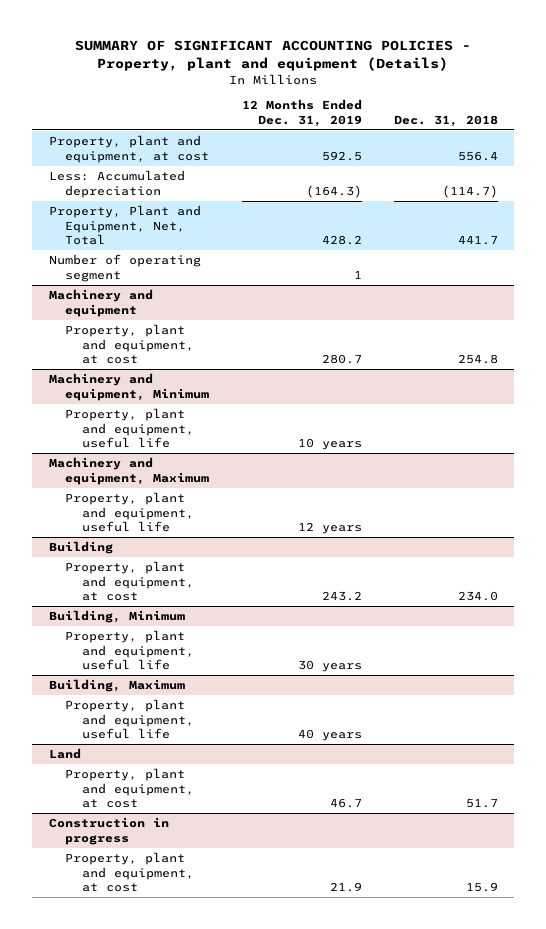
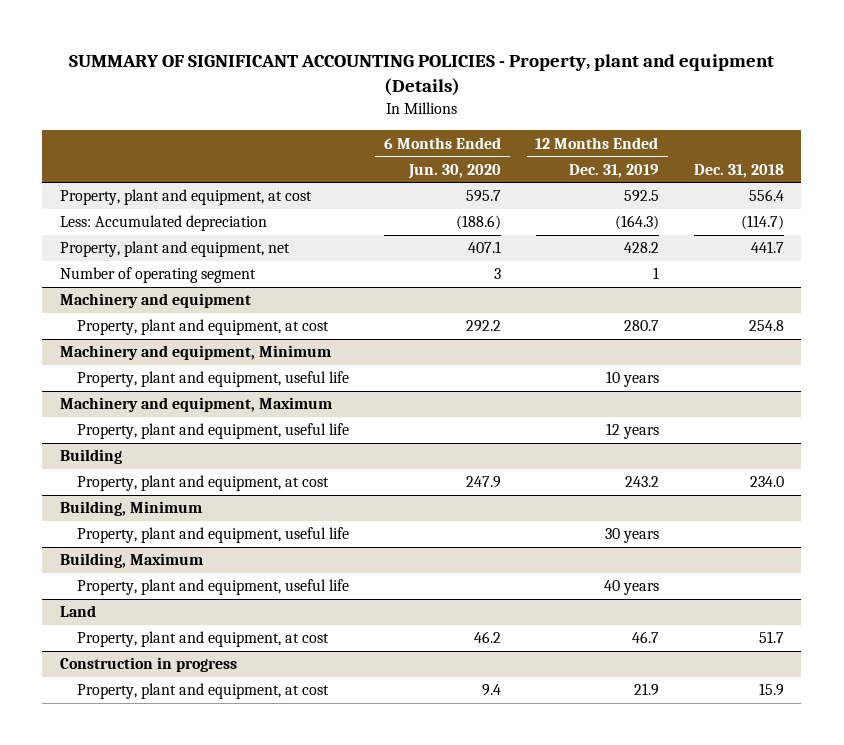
- | 12 Months Ended Dec. 31, 2019 | Dec. 31, 2018
+ | 6 Months Ended Jun. 30, 2020 | 12 Months Ended Dec. 31, 2019 | Dec. 31, 2018
- Property, Plant and Equipment, Net, Total | 428.2 | 441.7
+ Property, plant and equipment, net | 407.1 | 428.2 | 441.7

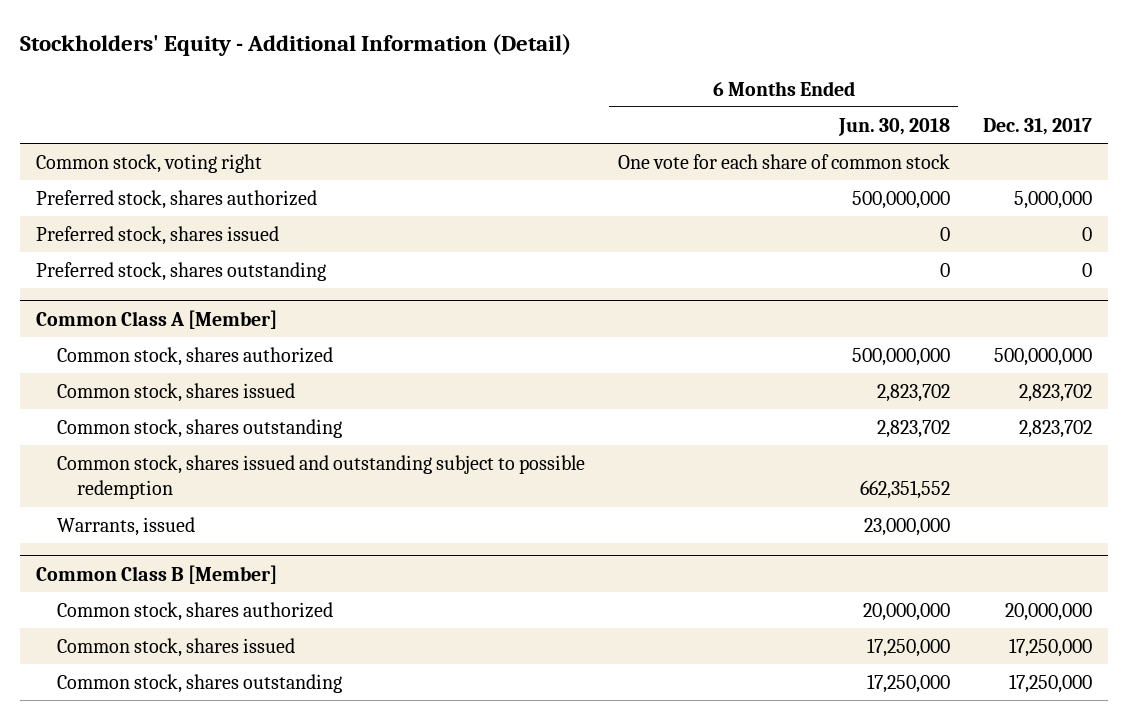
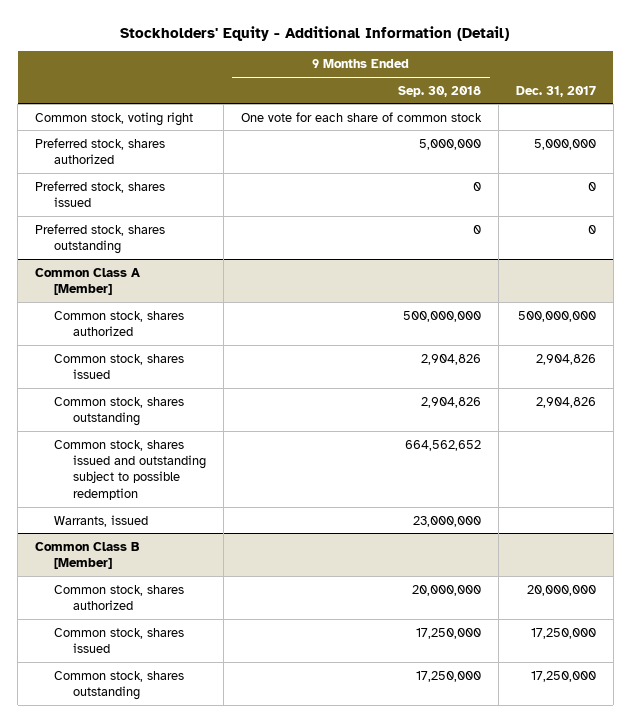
- | 6 Months Ended Jun. 30, 2018 | Dec. 31, 2017
+ | 9 Months Ended Sep. 30, 2018 | Dec. 31, 2017
@ Common Class A [Member]
- Common stock, shares issued | 2,823,702 | 2,823,702
- Common stock, shares outstanding | 2,823,702 | 2,823,702
+ Common stock, shares issued | 2,904,826 | 2,904,826
+ Common stock, shares outstanding | 2,904,826 | 2,904,826

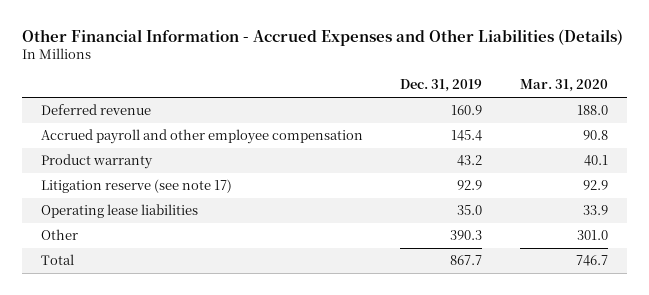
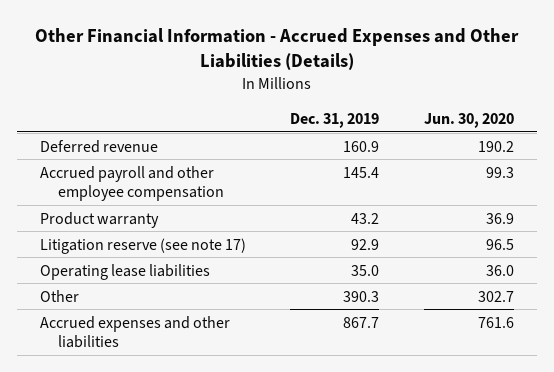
- | Dec. 31, 2019 | Mar. 31, 2020
+ | Dec. 31, 2019 | Jun. 30, 2020
- Total | 867.7 | 746.7
+ Accrued expenses and other liabilities | 867.7 | 761.6

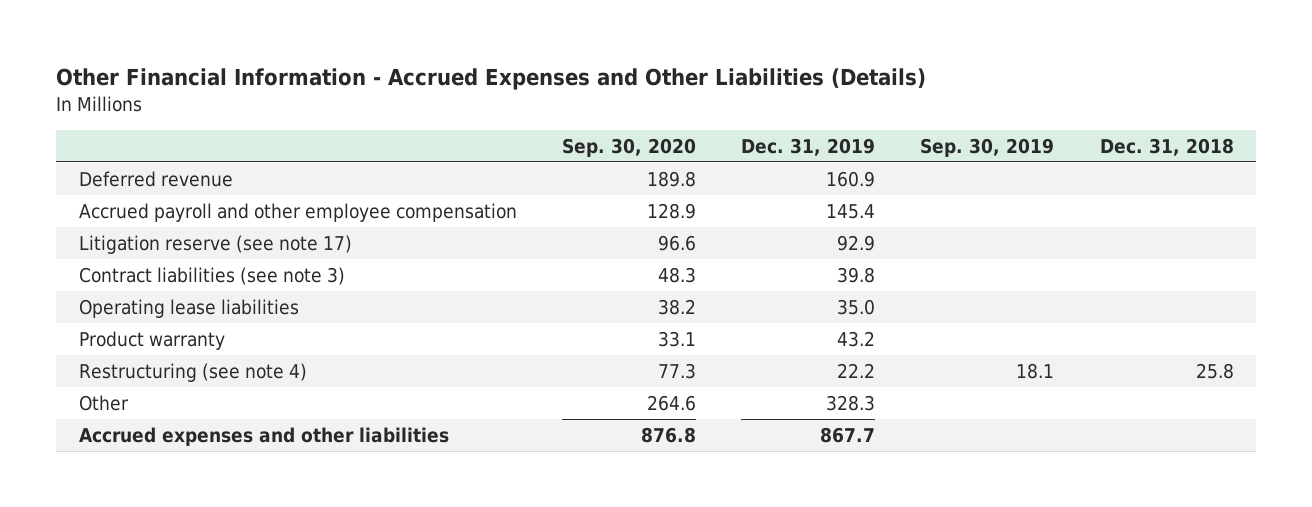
- | Dec. 31, 2019 | Jun. 30, 2020
+ | Sep. 30, 2020 | Dec. 31, 2019 | Sep. 30, 2019 | Dec. 31, 2018
+ Contract liabilities (see note 3) | 48.3 | 39.8 | |
- Other | 390.3 | 302.7
moved down: Product warranty | 33.1 | 43.2 | |
+ Restructuring (see note 4) | 77.3 | 22.2 | 18.1 | 25.8
+ Other | 264.6 | 328.3 | |

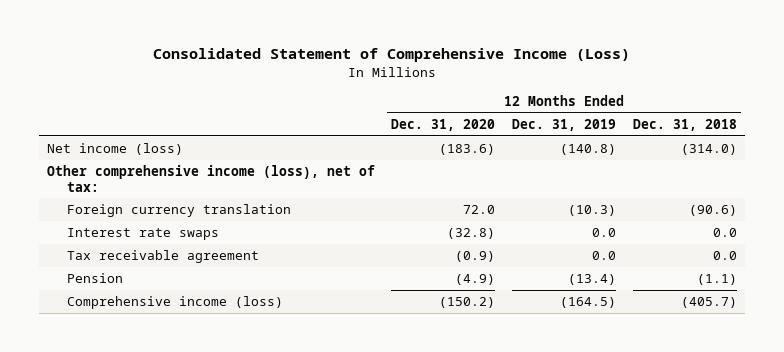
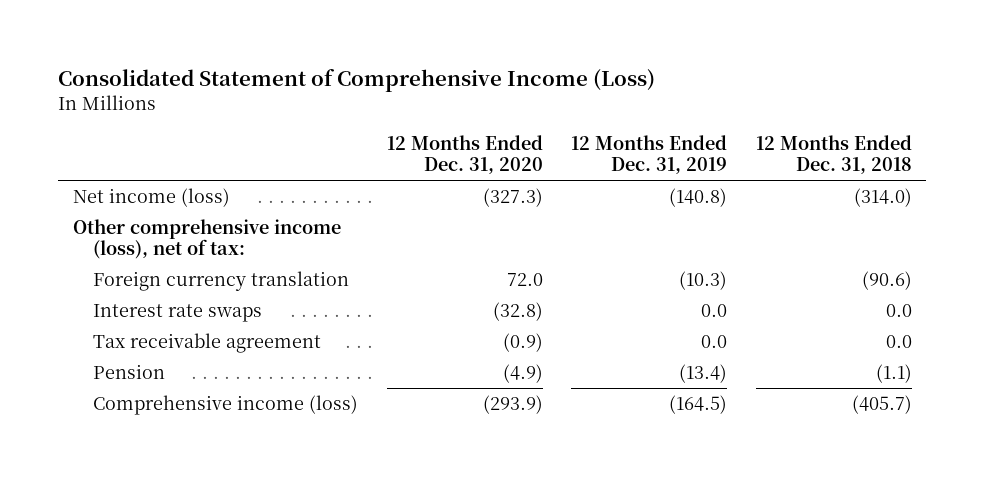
- Net income (loss) | (183.6) | (140.8) | (314.0)
+ Net income (loss) | (327.3) | (140.8) | (314.0)
- Comprehensive income (loss) | (150.2) | (164.5) | (405.7)
+ Comprehensive income (loss) | (293.9) | (164.5) | (405.7)

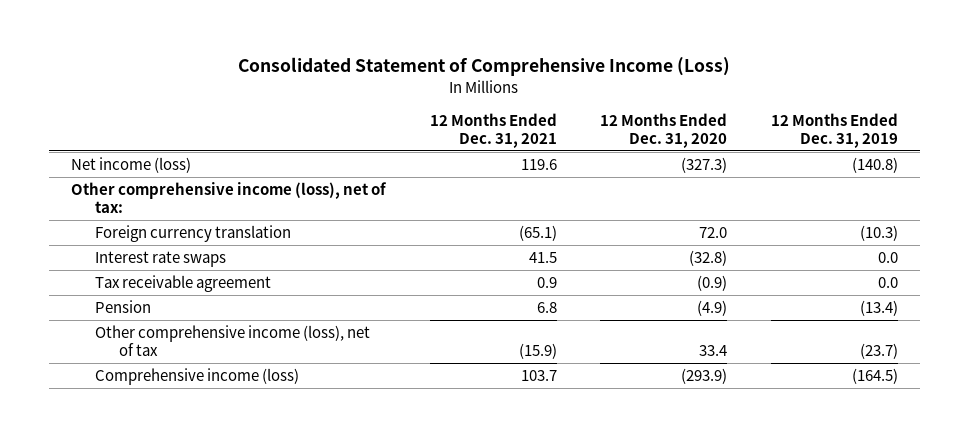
- | 12 Months Ended Dec. 31, 2020 | 12 Months Ended Dec. 31, 2019 | 12 Months Ended Dec. 31, 2018
+ | 12 Months Ended Dec. 31, 2021 | 12 Months Ended Dec. 31, 2020 | 12 Months Ended Dec. 31, 2019
+ Other comprehensive income (loss), net of tax | (15.9) | 33.4 | (23.7)

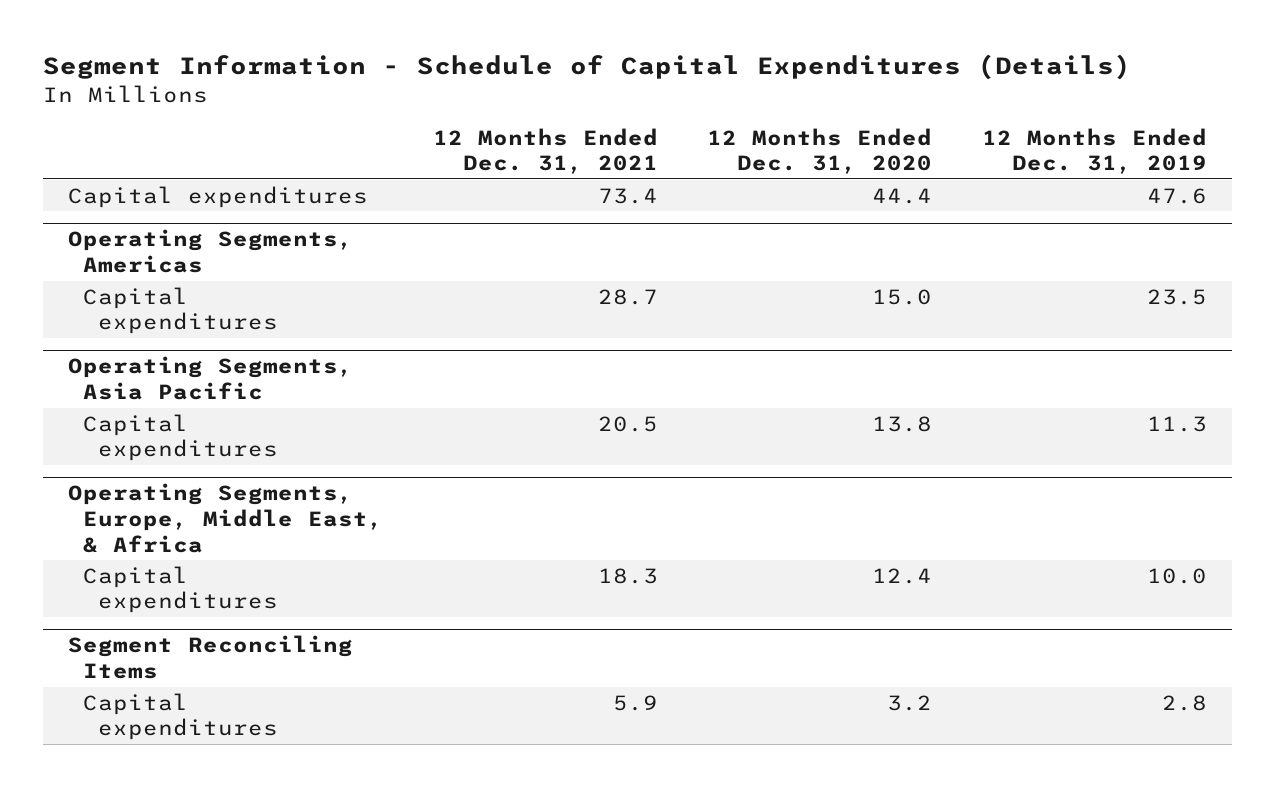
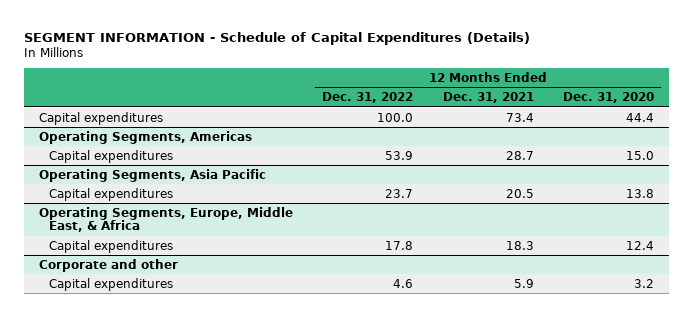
- Segment Information - Schedule of Capital Expenditures (Details)
+ SEGMENT INFORMATION - Schedule of Capital Expenditures (Details)
- | 12 Months Ended Dec. 31, 2021 | 12 Months Ended Dec. 31, 2020 | 12 Months Ended Dec. 31, 2019
+ | 12 Months Ended Dec. 31, 2022 | 12 Months Ended Dec. 31, 2021 | 12 Months Ended Dec. 31, 2020
- Segment Reconciling Items
+ Corporate and other

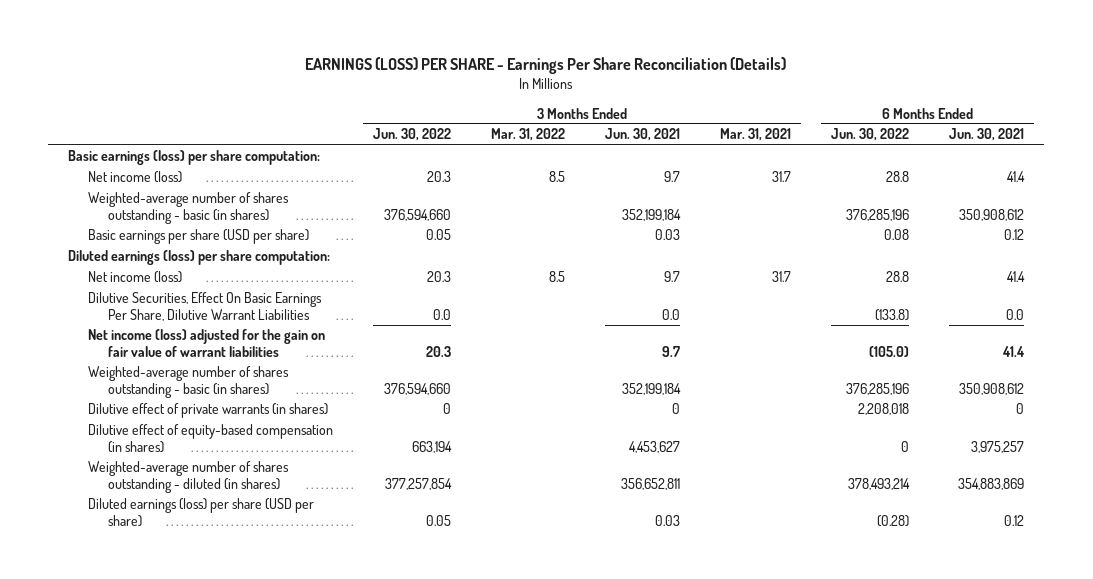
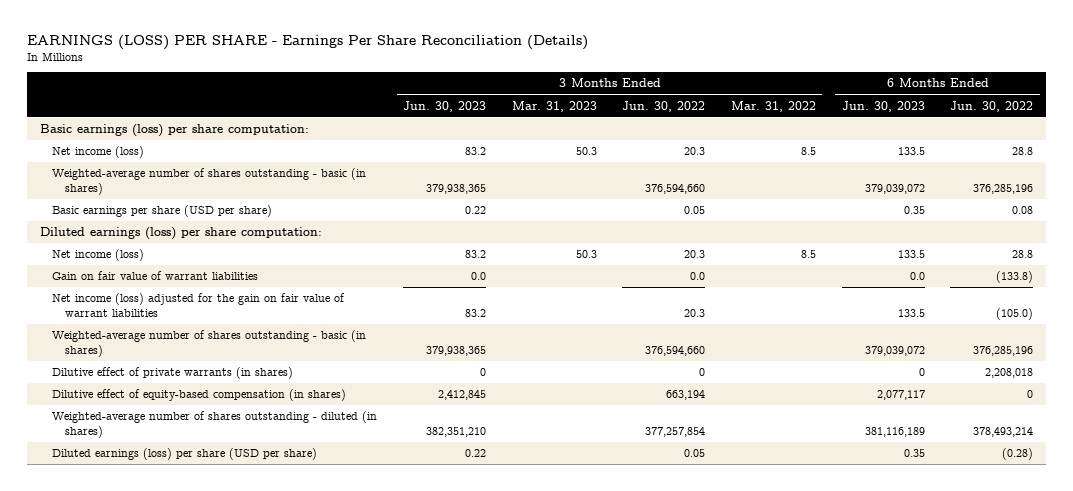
- | 3 Months Ended Jun. 30, 2022 | 3 Months Ended Mar. 31, 2022 | 3 Months Ended Jun. 30, 2021 | 3 Months Ended Mar. 31, 2021 | 6 Months Ended Jun. 30, 2022 | 6 Months Ended Jun. 30, 2021
+ | 3 Months Ended Jun. 30, 2023 | 3 Months Ended Mar. 31, 2023 | 3 Months Ended Jun. 30, 2022 | 3 Months Ended Mar. 31, 2022 | 6 Months Ended Jun. 30, 2023 | 6 Months Ended Jun. 30, 2022
- Dilutive Securities, Effect On Basic Earnings Per Share, Dilutive Warrant Liabilities | 0.0 | | 0.0 | | (133.8) | 0.0
+ Gain on fair value of warrant liabilities | 0.0 | | 0.0 | | 0.0 | (133.8)

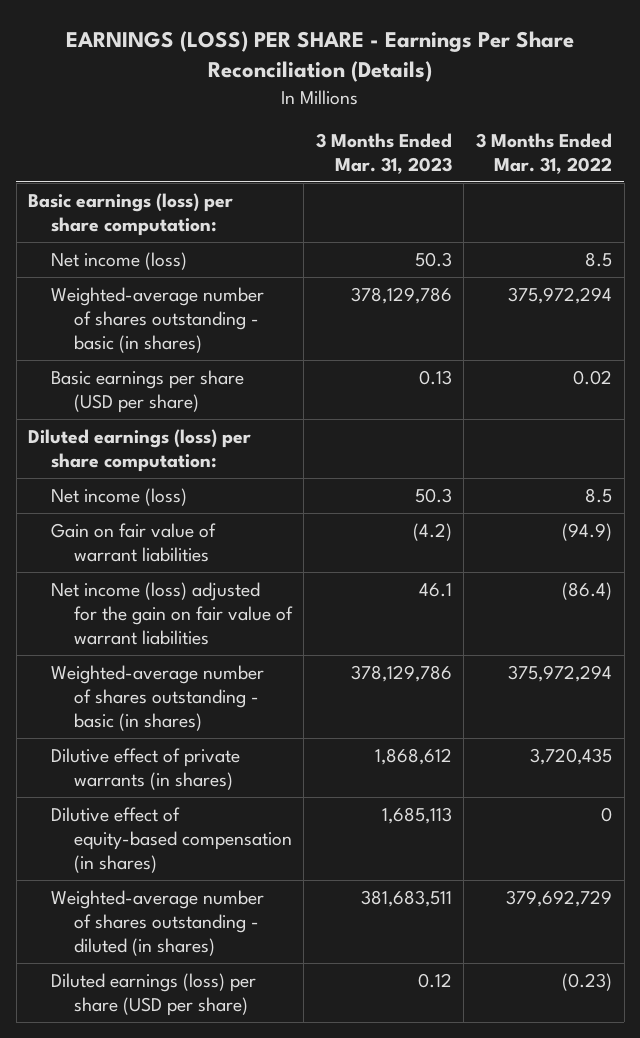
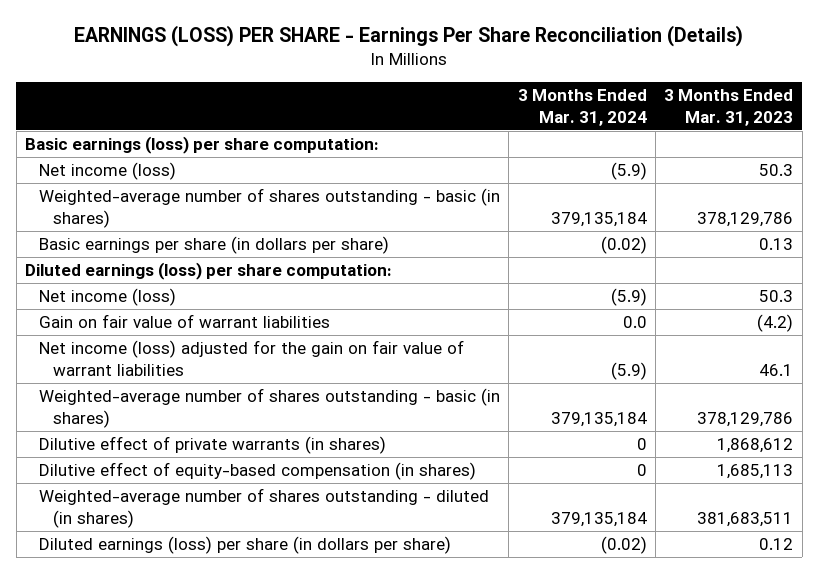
- | 3 Months Ended Mar. 31, 2023 | 3 Months Ended Mar. 31, 2022
+ | 3 Months Ended Mar. 31, 2024 | 3 Months Ended Mar. 31, 2023
- Basic earnings per share (USD per share) | 0.13 | 0.02
+ Basic earnings per share (in dollars per share) | (0.02) | 0.13
- Diluted earnings (loss) per share (USD per share) | 0.12 | (0.23)
+ Diluted earnings (loss) per share (in dollars per share) | (0.02) | 0.12

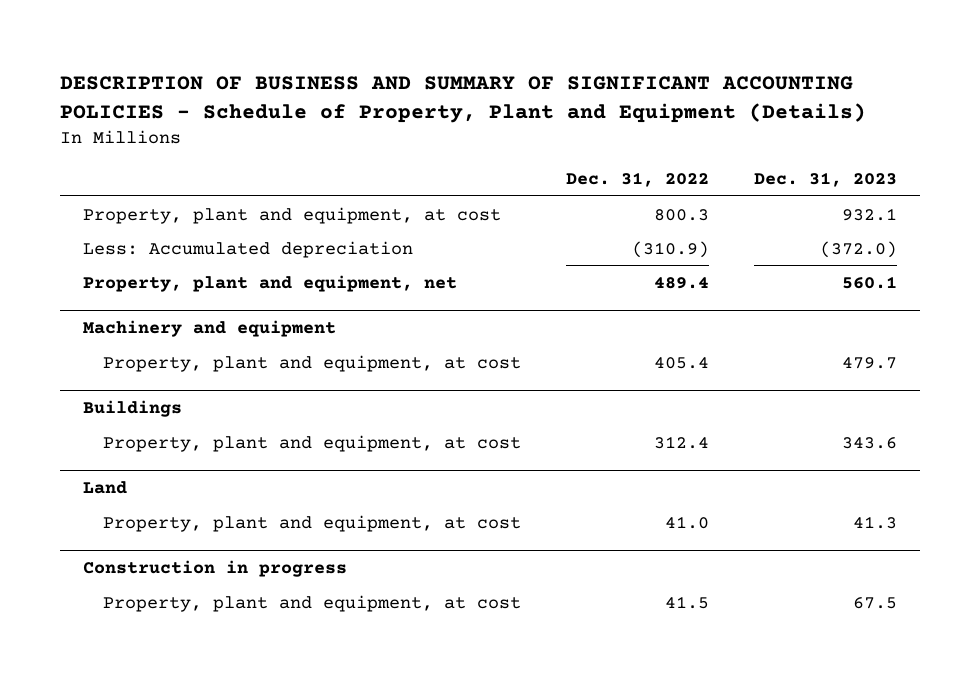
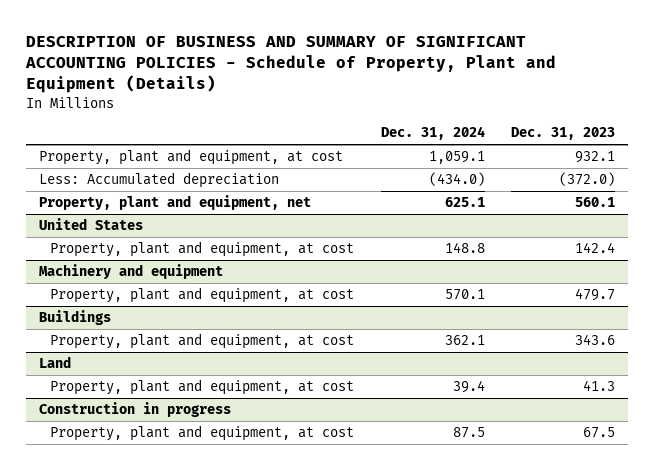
- | Dec. 31, 2022 | Dec. 31, 2023
+ | Dec. 31, 2024 | Dec. 31, 2023
+ United States
+ Property, plant and equipment, at cost | 148.8 | 142.4

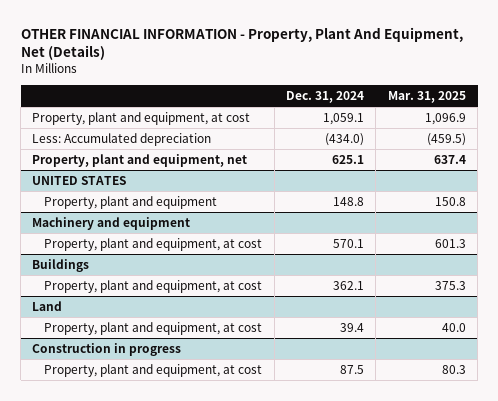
- DESCRIPTION OF BUSINESS AND SUMMARY OF SIGNIFICANT ACCOUNTING POLICIES - Schedule of Property, Plant and Equipment (Details)
+ OTHER FINANCIAL INFORMATION - Property, Plant And Equipment, Net (Details)
- | Dec. 31, 2024 | Dec. 31, 2023
+ | Dec. 31, 2024 | Mar. 31, 2025
- United States
- Property, plant and equipment, at cost | 148.8 | 142.4
+ UNITED STATES
+ Property, plant and equipment | 148.8 | 150.8

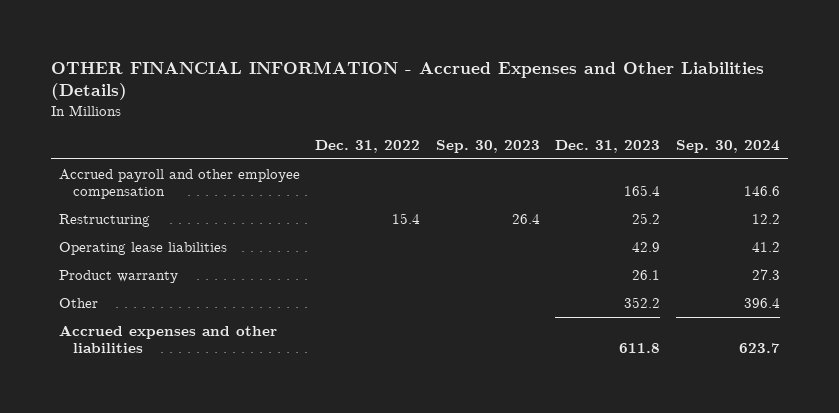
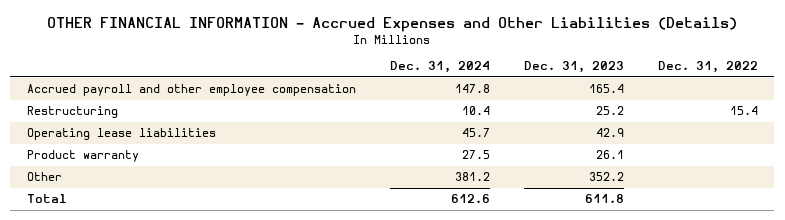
- | Dec. 31, 2022 | Sep. 30, 2023 | Dec. 31, 2023 | Sep. 30, 2024
+ | Dec. 31, 2024 | Dec. 31, 2023 | Dec. 31, 2022
- Accrued expenses and other liabilities | | | 611.8 | 623.7
+ Total | 612.6 | 611.8 |

